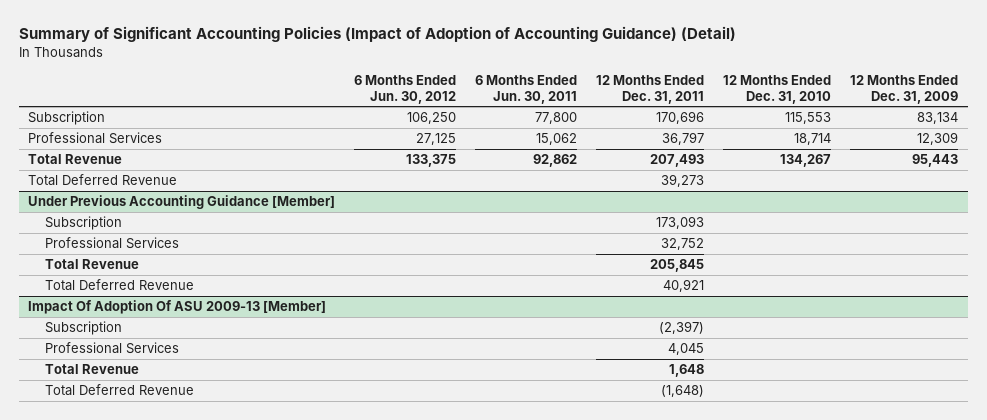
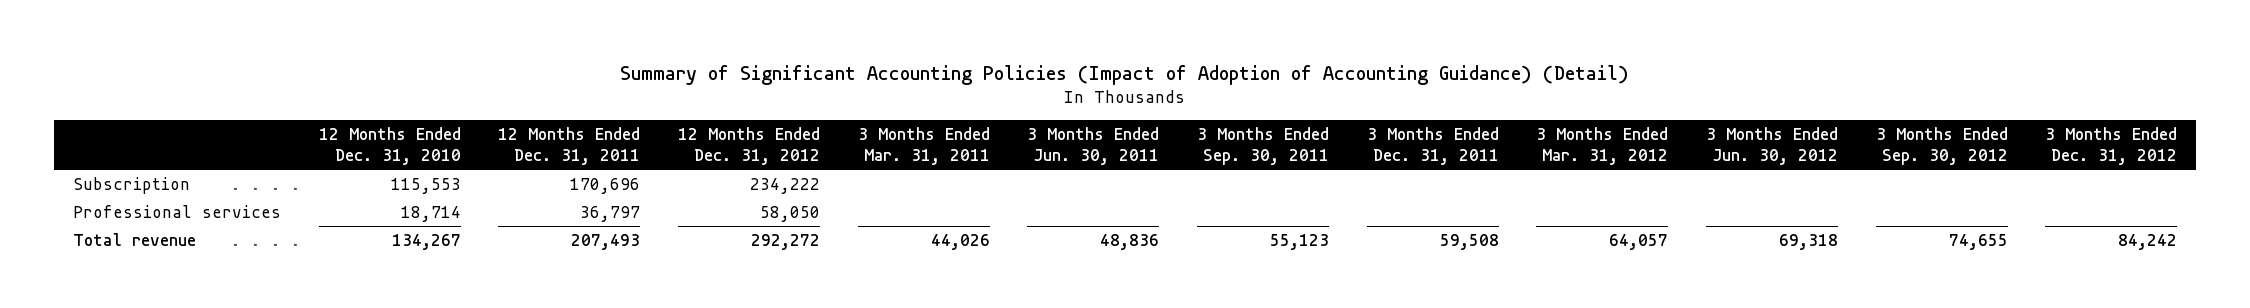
- | 6 Months Ended Jun. 30, 2012 | 6 Months Ended Jun. 30, 2011 | 12 Months Ended Dec. 31, 2011 | 12 Months Ended Dec. 31, 2010 | 12 Months Ended Dec. 31, 2009
+ | 12 Months Ended Dec. 31, 2010 | 12 Months Ended Dec. 31, 2011 | 12 Months Ended Dec. 31, 2012 | 3 Months Ended Mar. 31, 2011 | 3 Months Ended Jun. 30, 2011 | 3 Months Ended Sep. 30, 2011 | 3 Months Ended Dec. 31, 2011 | 3 Months Ended Mar. 31, 2012 | 3 Months Ended Jun. 30, 2012 | 3 Months Ended Sep. 30, 2012 | 3 Months Ended Dec. 31, 2012
- Professional Services | 27,125 | 15,062 | 36,797 | 18,714 | 12,309
- Total Revenue | 133,375 | 92,862 | 207,493 | 134,267 | 95,443
- Total Deferred Revenue | | | 39,273 | |
- Under Previous Accounting Guidance [Member]
- Subscription | | | 173,093 | |
- Professional Services | | | 32,752 | |
- Total Revenue | | | 205,845 | |
- Total Deferred Revenue | | | 40,921 | |
- Impact Of Adoption Of ASU 2009-13 [Member]
- Subscription | | | (2,397) | |
- Professional Services | | | 4,045 | |
- Total Revenue | | | 1,648 | |
- Total Deferred Revenue | | | (1,648) | |
+ Professional services | 18,714 | 36,797 | 58,050 | | | | | | | |
+ Total revenue | 134,267 | 207,493 | 292,272 | 44,026 | 48,836 | 55,123 | 59,508 | 64,057 | 69,318 | 74,655 | 84,242

